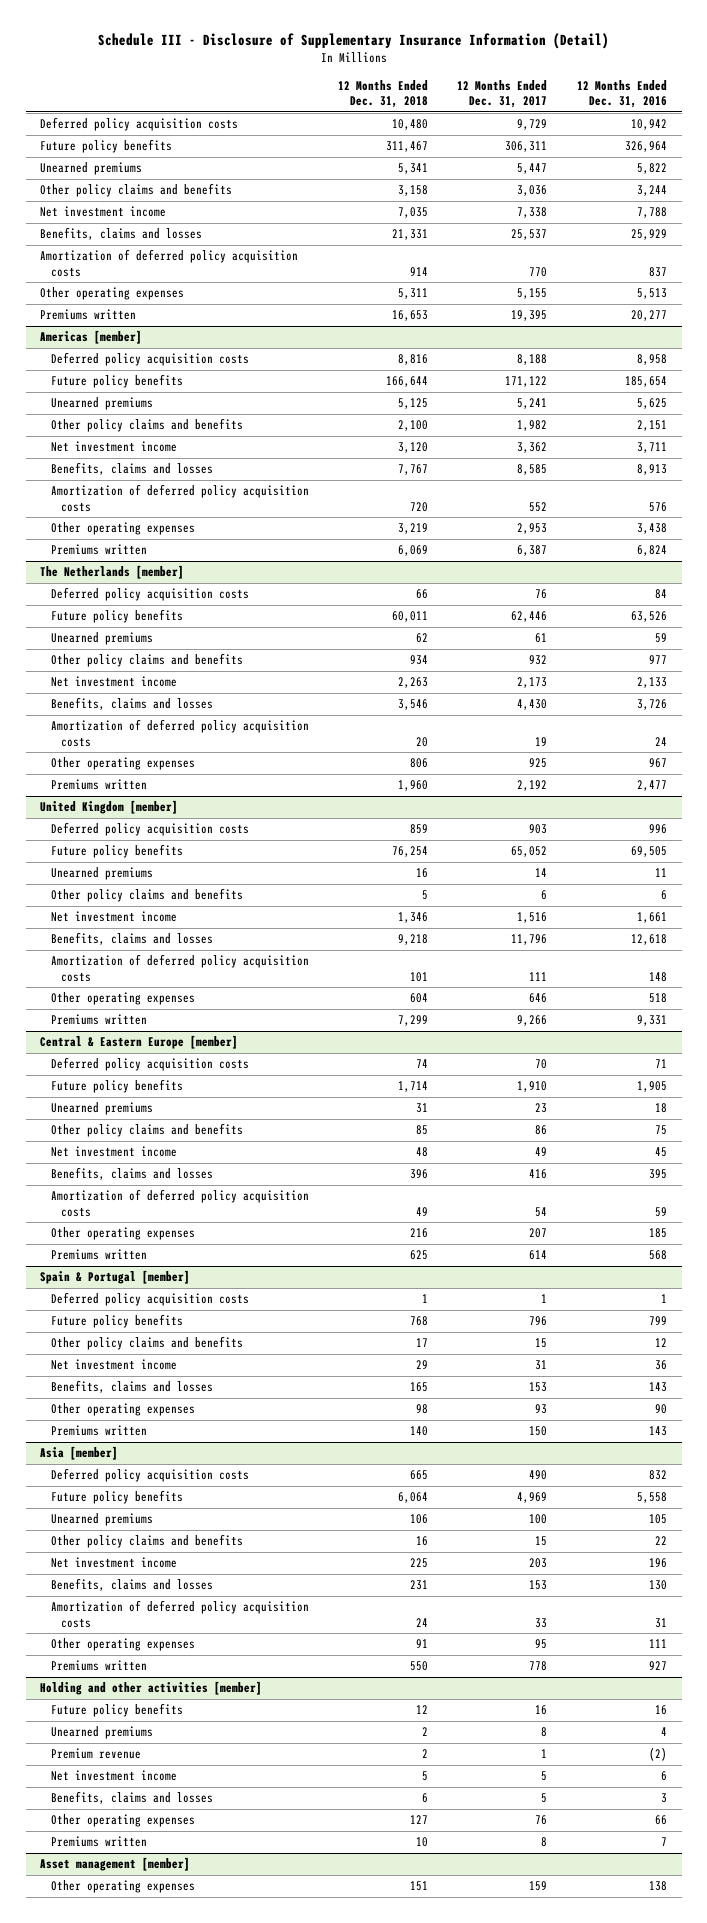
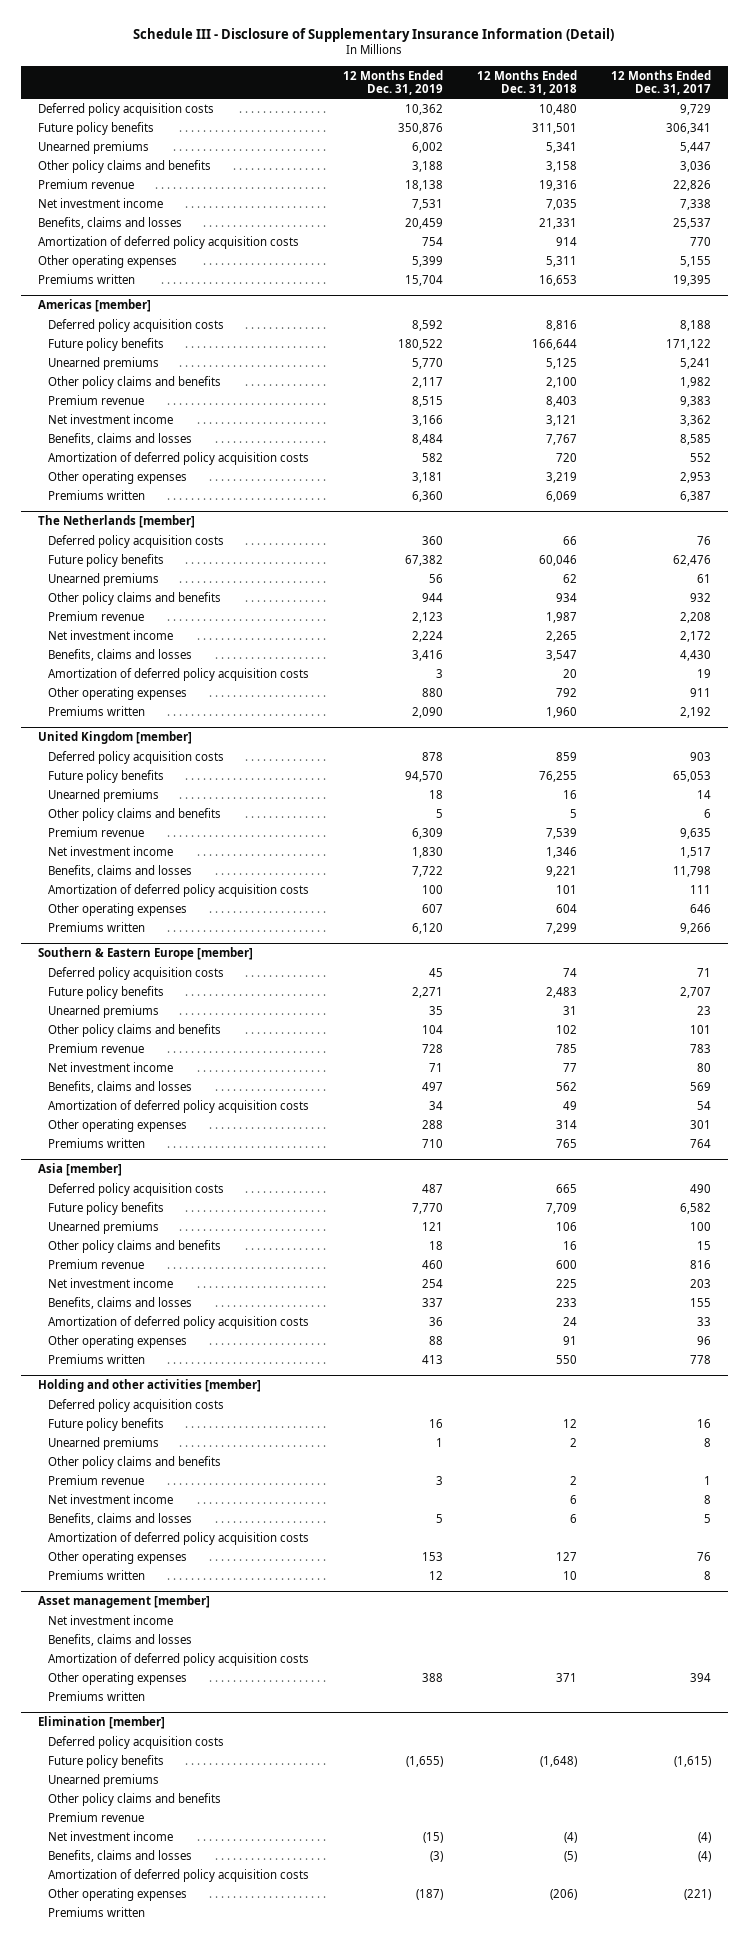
- | 12 Months Ended Dec. 31, 2018 | 12 Months Ended Dec. 31, 2017 | 12 Months Ended Dec. 31, 2016
+ | 12 Months Ended Dec. 31, 2019 | 12 Months Ended Dec. 31, 2018 | 12 Months Ended Dec. 31, 2017
- Future policy benefits | 311,467 | 306,311 | 326,964
+ Future policy benefits | 350,876 | 311,501 | 306,341
+ Premium revenue | 18,138 | 19,316 | 22,826
@ Americas [member]
- Net investment income | 3,120 | 3,362 | 3,711
+ Premium revenue | 8,515 | 8,403 | 9,383
+ Net investment income | 3,166 | 3,121 | 3,362
@ The Netherlands [member]
- Future policy benefits | 60,011 | 62,446 | 63,526
+ Future policy benefits | 67,382 | 60,046 | 62,476
- Net investment income | 2,263 | 2,173 | 2,133
- Benefits, claims and losses | 3,546 | 4,430 | 3,726
+ Premium revenue | 2,123 | 1,987 | 2,208
+ Net investment income | 2,224 | 2,265 | 2,172
+ Benefits, claims and losses | 3,416 | 3,547 | 4,430
- Other operating expenses | 806 | 925 | 967
+ Other operating expenses | 880 | 792 | 911
@ United Kingdom [member]
- Future policy benefits | 76,254 | 65,052 | 69,505
+ Future policy benefits | 94,570 | 76,255 | 65,053
- Net investment income | 1,346 | 1,516 | 1,661
- Benefits, claims and losses | 9,218 | 11,796 | 12,618
+ Premium revenue | 6,309 | 7,539 | 9,635
+ Net investment income | 1,830 | 1,346 | 1,517
+ Benefits, claims and losses | 7,722 | 9,221 | 11,798
- Central & Eastern Europe [member]
- Deferred policy acquisition costs | 74 | 70 | 71
- Future policy benefits | 1,714 | 1,910 | 1,905
+ Southern & Eastern Europe [member]
+ Deferred policy acquisition costs | 45 | 74 | 71
+ Future policy benefits | 2,271 | 2,483 | 2,707
- Other policy claims and benefits | 85 | 86 | 75
- Net investment income | 48 | 49 | 45
- Benefits, claims and losses | 396 | 416 | 395
+ Other policy claims and benefits | 104 | 102 | 101
+ Premium revenue | 728 | 785 | 783
+ Net investment income | 71 | 77 | 80
+ Benefits, claims and losses | 497 | 562 | 569
- Other operating expenses | 216 | 207 | 185
- Premiums written | 625 | 614 | 568
- Spain & Portugal [member]
- Deferred policy acquisition costs | 1 | 1 | 1
- Future policy benefits | 768 | 796 | 799
- Other policy claims and benefits | 17 | 15 | 12
- Net investment income | 29 | 31 | 36
- Benefits, claims and losses | 165 | 153 | 143
- Other operating expenses | 98 | 93 | 90
- Premiums written | 140 | 150 | 143
+ Other operating expenses | 288 | 314 | 301
+ Premiums written | 710 | 765 | 764
@ Asia [member]
- Future policy benefits | 6,064 | 4,969 | 5,558
+ Future policy benefits | 7,770 | 7,709 | 6,582
+ Premium revenue | 460 | 600 | 816
- Benefits, claims and losses | 231 | 153 | 130
+ Benefits, claims and losses | 337 | 233 | 155
- Other operating expenses | 91 | 95 | 111
+ Other operating expenses | 88 | 91 | 96
@ Holding and other activities [member]
+ Deferred policy acquisition costs
+ Other policy claims and benefits
- Net investment income | 5 | 5 | 6
+ Net investment income | | 6 | 8
+ Amortization of deferred policy acquisition costs
@ Asset management [member]
- Other operating expenses | 151 | 159 | 138
+ Net investment income
+ Benefits, claims and losses
+ Amortization of deferred policy acquisition costs
+ Other operating expenses | 388 | 371 | 394
+ Premiums written
+ Elimination [member]
+ Deferred policy acquisition costs
+ Future policy benefits | (1,655) | (1,648) | (1,615)
+ Unearned premiums
+ Other policy claims and benefits
+ Premium revenue
+ Net investment income | (15) | (4) | (4)
+ Benefits, claims and losses | (3) | (5) | (4)
+ Amortization of deferred policy acquisition costs
+ Other operating expenses | (187) | (206) | (221)
+ Premiums written

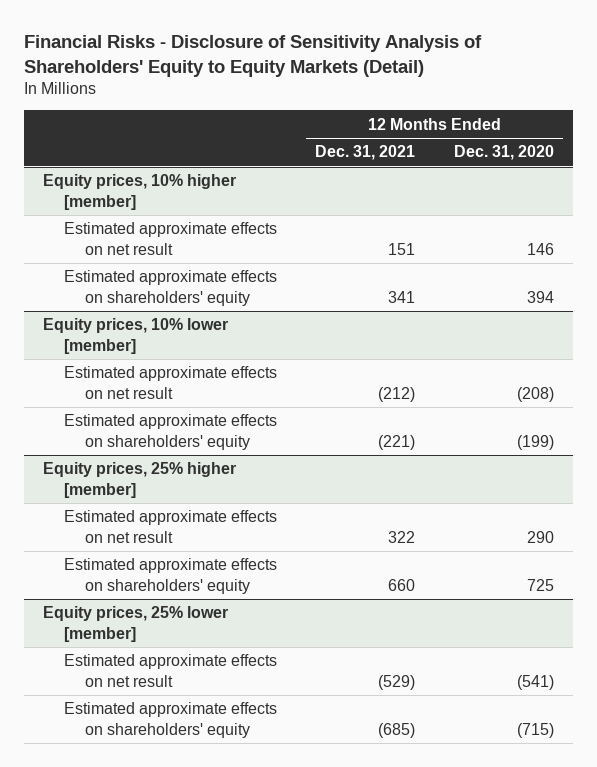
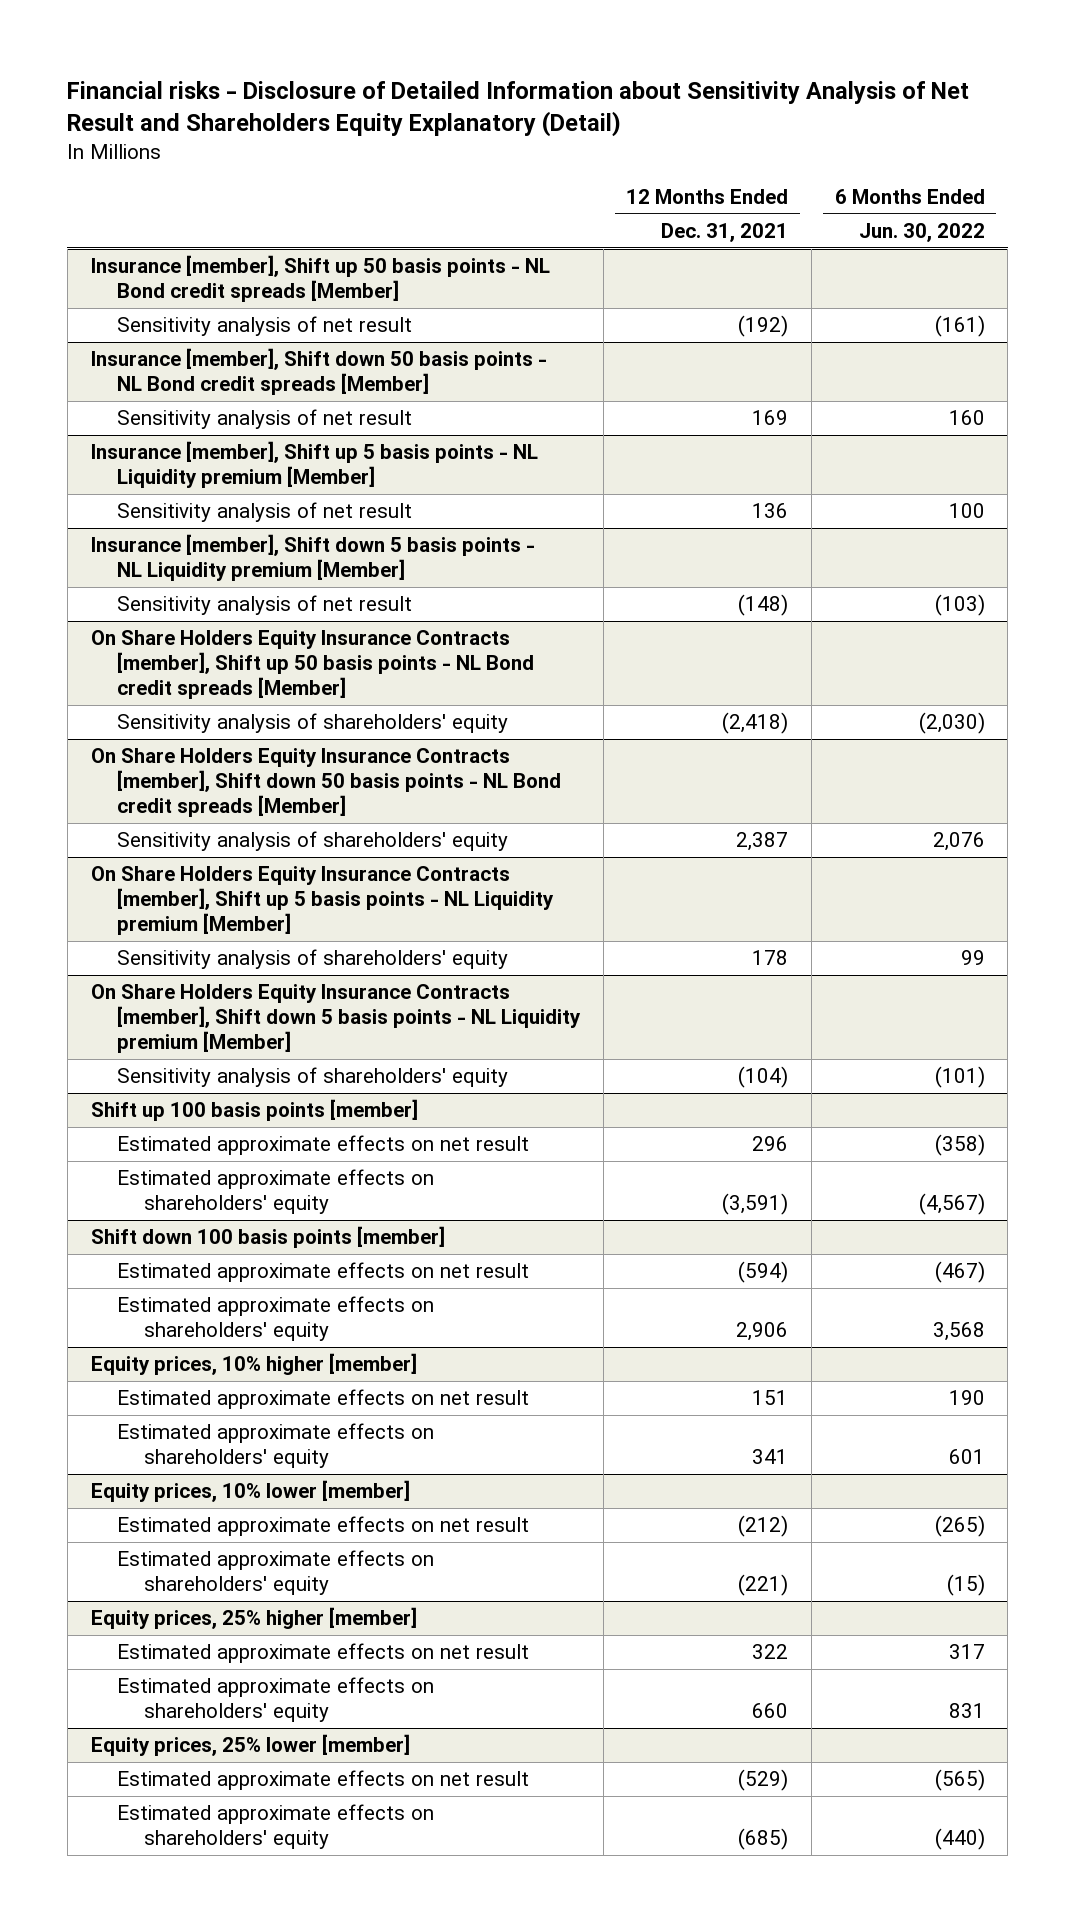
- Financial Risks - Disclosure of Sensitivity Analysis of Shareholders' Equity to Equity Markets (Detail)
+ Financial risks - Disclosure of Detailed Information about Sensitivity Analysis of Net Result and Shareholders Equity Explanatory (Detail)
- | 12 Months Ended Dec. 31, 2021 | 12 Months Ended Dec. 31, 2020
+ | 12 Months Ended Dec. 31, 2021 | 6 Months Ended Jun. 30, 2022
+ Insurance [member], Shift up 50 basis points - NL Bond credit spreads [Member]
+ Sensitivity analysis of net result | (192) | (161)
+ Insurance [member], Shift down 50 basis points - NL Bond credit spreads [Member]
+ Sensitivity analysis of net result | 169 | 160
+ Insurance [member], Shift up 5 basis points - NL Liquidity premium [Member]
+ Sensitivity analysis of net result | 136 | 100
+ Insurance [member], Shift down 5 basis points - NL Liquidity premium [Member]
+ Sensitivity analysis of net result | (148) | (103)
+ On Share Holders Equity Insurance Contracts [member], Shift up 50 basis points - NL Bond credit spreads [Member]
+ Sensitivity analysis of shareholders' equity | (2,418) | (2,030)
+ On Share Holders Equity Insurance Contracts [member], Shift down 50 basis points - NL Bond credit spreads [Member]
+ Sensitivity analysis of shareholders' equity | 2,387 | 2,076
+ On Share Holders Equity Insurance Contracts [member], Shift up 5 basis points - NL Liquidity premium [Member]
+ Sensitivity analysis of shareholders' equity | 178 | 99
+ On Share Holders Equity Insurance Contracts [member], Shift down 5 basis points - NL Liquidity premium [Member]
+ Sensitivity analysis of shareholders' equity | (104) | (101)
+ Shift up 100 basis points [member]
+ Estimated approximate effects on net result | 296 | (358)
+ Estimated approximate effects on shareholders' equity | (3,591) | (4,567)
+ Shift down 100 basis points [member]
+ Estimated approximate effects on net result | (594) | (467)
+ Estimated approximate effects on shareholders' equity | 2,906 | 3,568

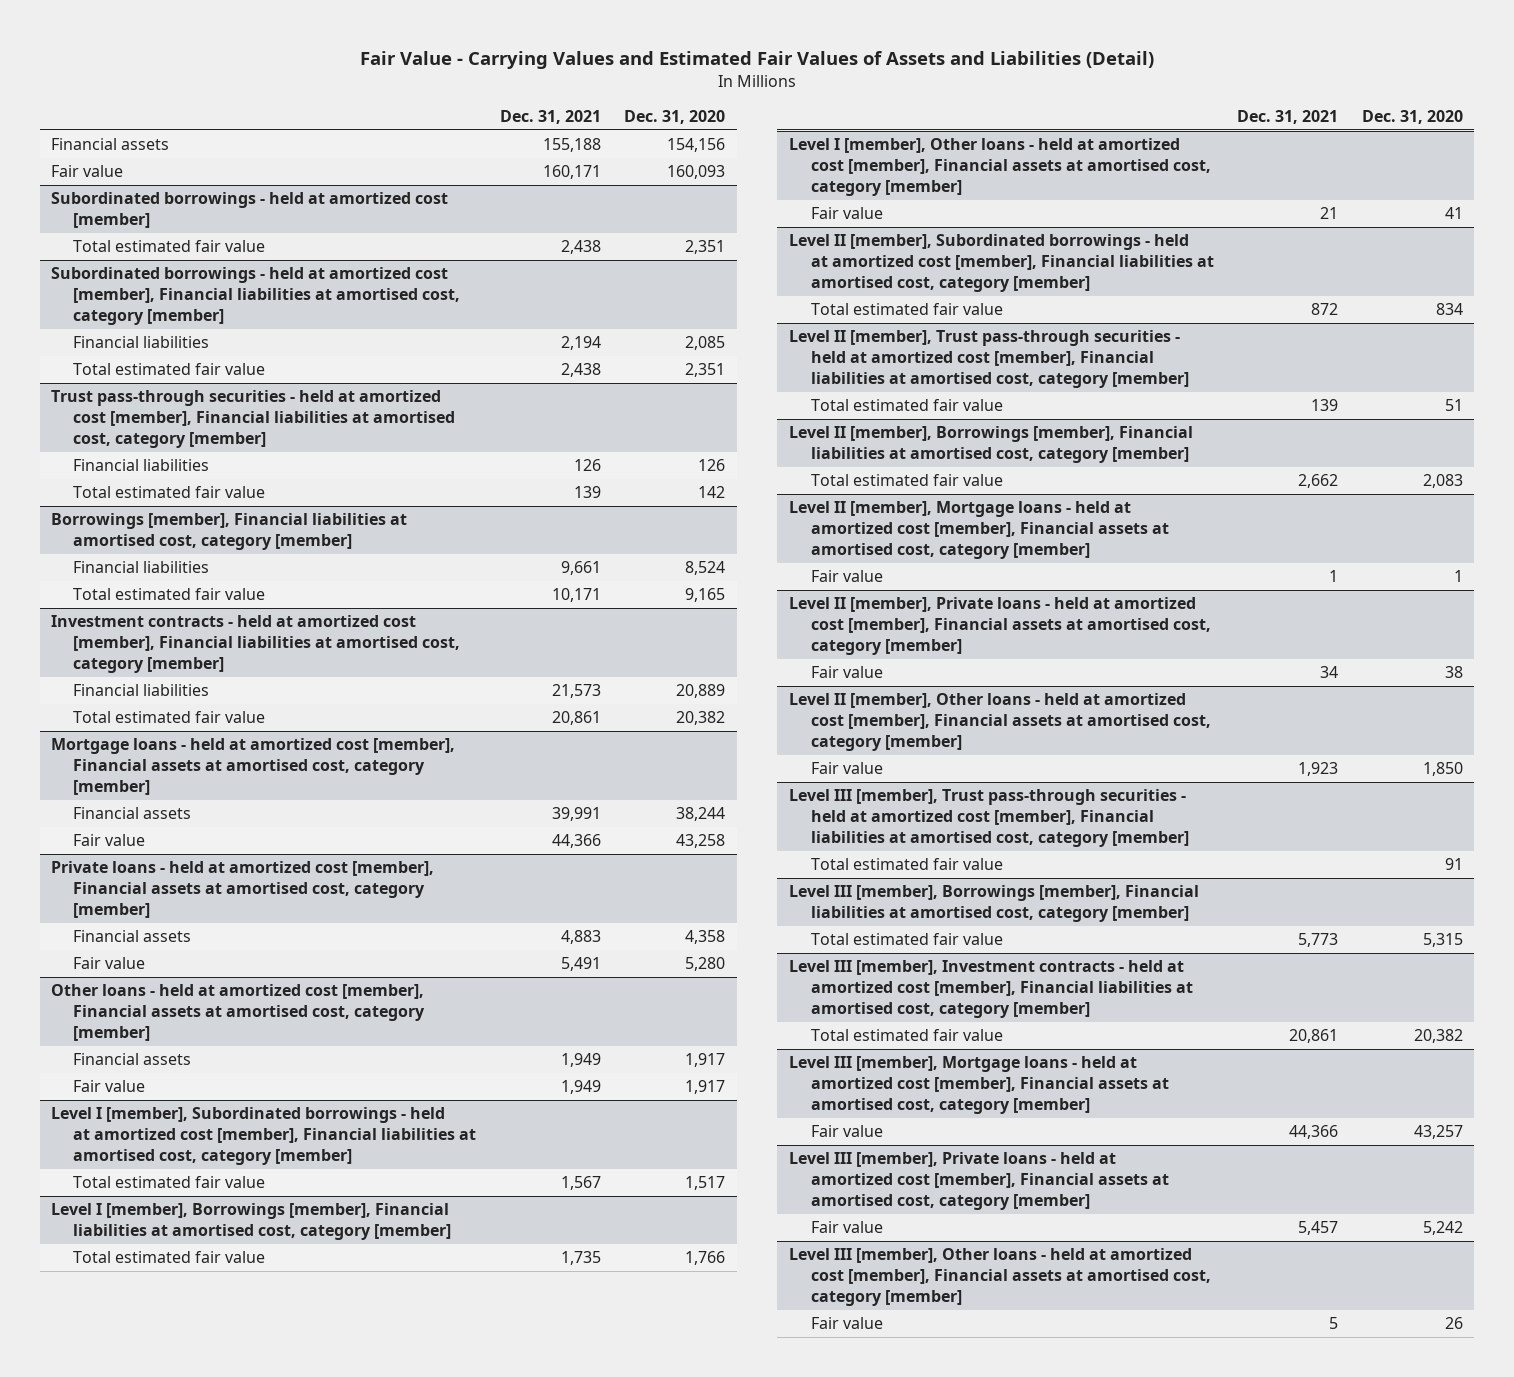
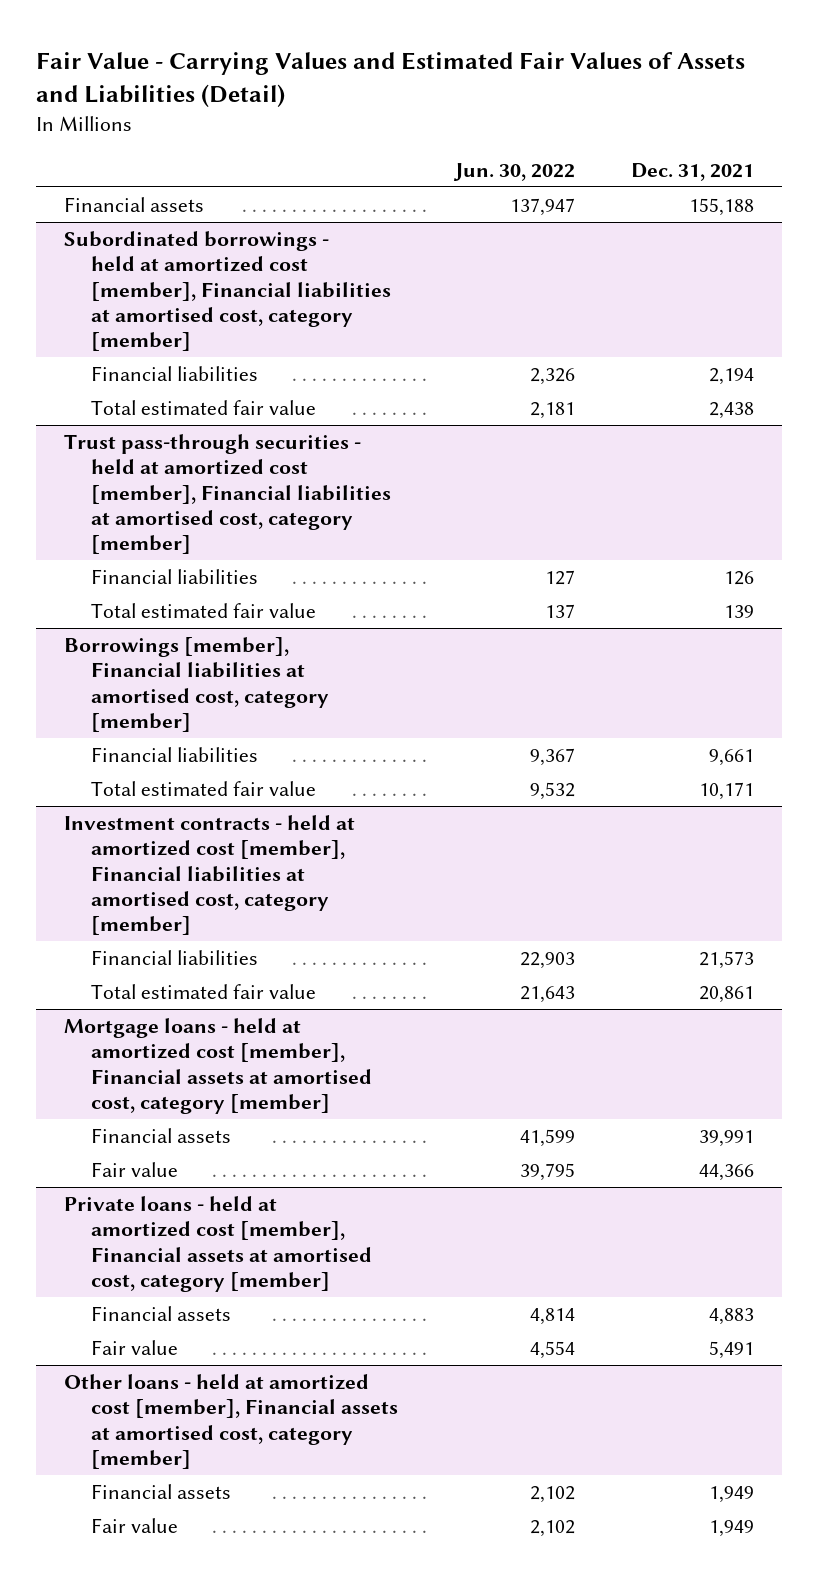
- | Dec. 31, 2021 | Dec. 31, 2020
+ | Jun. 30, 2022 | Dec. 31, 2021
- Fair value | 160,171 | 160,093
- Subordinated borrowings - held at amortized cost [member]
- Total estimated fair value | 2,438 | 2,351
- Level I [member], Subordinated borrowings - held at amortized cost [member], Financial liabilities at amortised cost, category [member]
- Total estimated fair value | 1,567 | 1,517
- Level I [member], Borrowings [member], Financial liabilities at amortised cost, category [member]
- Total estimated fair value | 1,735 | 1,766
- Level I [member], Other loans - held at amortized cost [member], Financial assets at amortised cost, category [member]
- Fair value | 21 | 41
- Level II [member], Subordinated borrowings - held at amortized cost [member], Financial liabilities at amortised cost, category [member]
- Total estimated fair value | 872 | 834
- Level II [member], Trust pass-through securities - held at amortized cost [member], Financial liabilities at amortised cost, category [member]
- Total estimated fair value | 139 | 51
- Level II [member], Borrowings [member], Financial liabilities at amortised cost, category [member]
- Total estimated fair value | 2,662 | 2,083
- Level II [member], Mortgage loans - held at amortized cost [member], Financial assets at amortised cost, category [member]
- Fair value | 1 | 1
- Level II [member], Private loans - held at amortized cost [member], Financial assets at amortised cost, category [member]
- Fair value | 34 | 38
- Level II [member], Other loans - held at amortized cost [member], Financial assets at amortised cost, category [member]
- Fair value | 1,923 | 1,850
- Level III [member], Trust pass-through securities - held at amortized cost [member], Financial liabilities at amortised cost, category [member]
- Total estimated fair value | | 91
- Level III [member], Borrowings [member], Financial liabilities at amortised cost, category [member]
- Total estimated fair value | 5,773 | 5,315
- Level III [member], Investment contracts - held at amortized cost [member], Financial liabilities at amortised cost, category [member]
- Total estimated fair value | 20,861 | 20,382
- Level III [member], Mortgage loans - held at amortized cost [member], Financial assets at amortised cost, category [member]
- Fair value | 44,366 | 43,257
- Level III [member], Private loans - held at amortized cost [member], Financial assets at amortised cost, category [member]
- Fair value | 5,457 | 5,242
- Level III [member], Other loans - held at amortized cost [member], Financial assets at amortised cost, category [member]
- Fair value | 5 | 26

